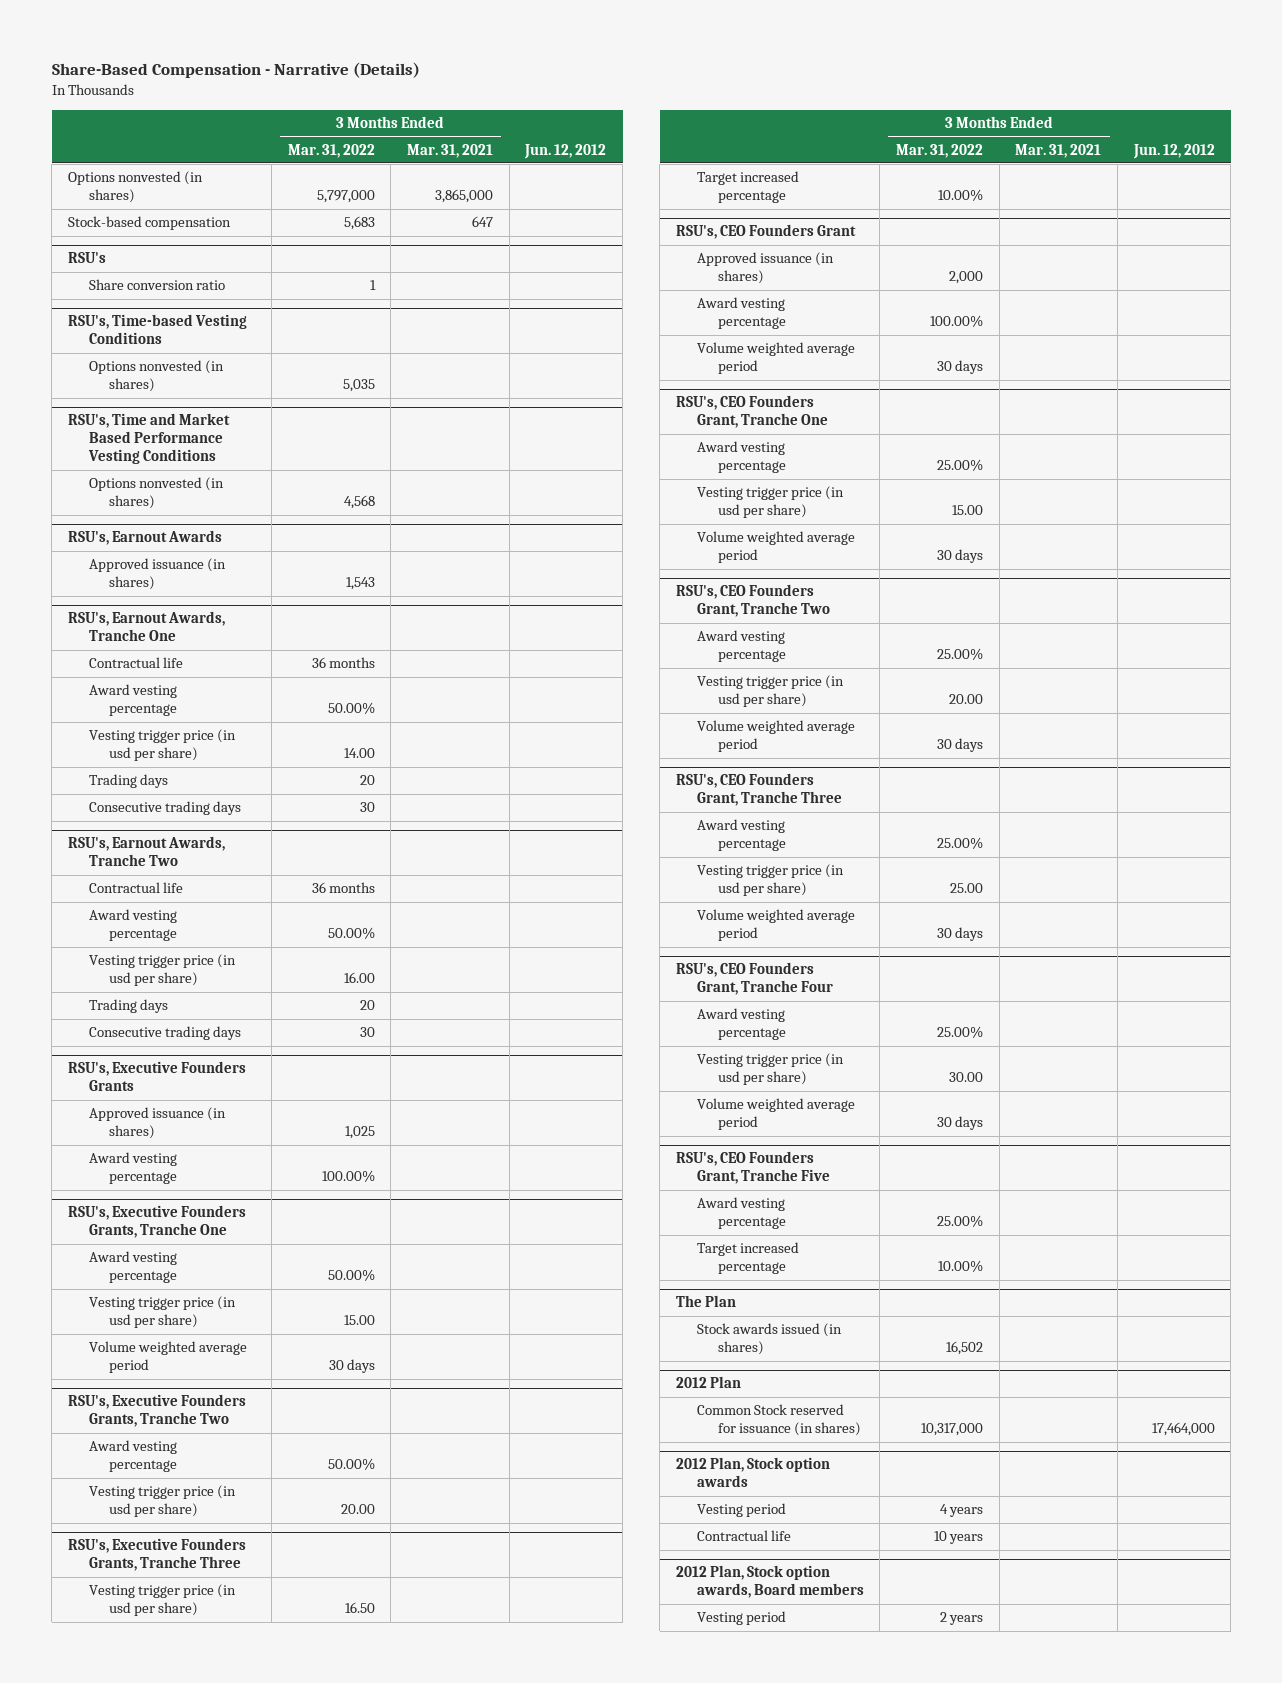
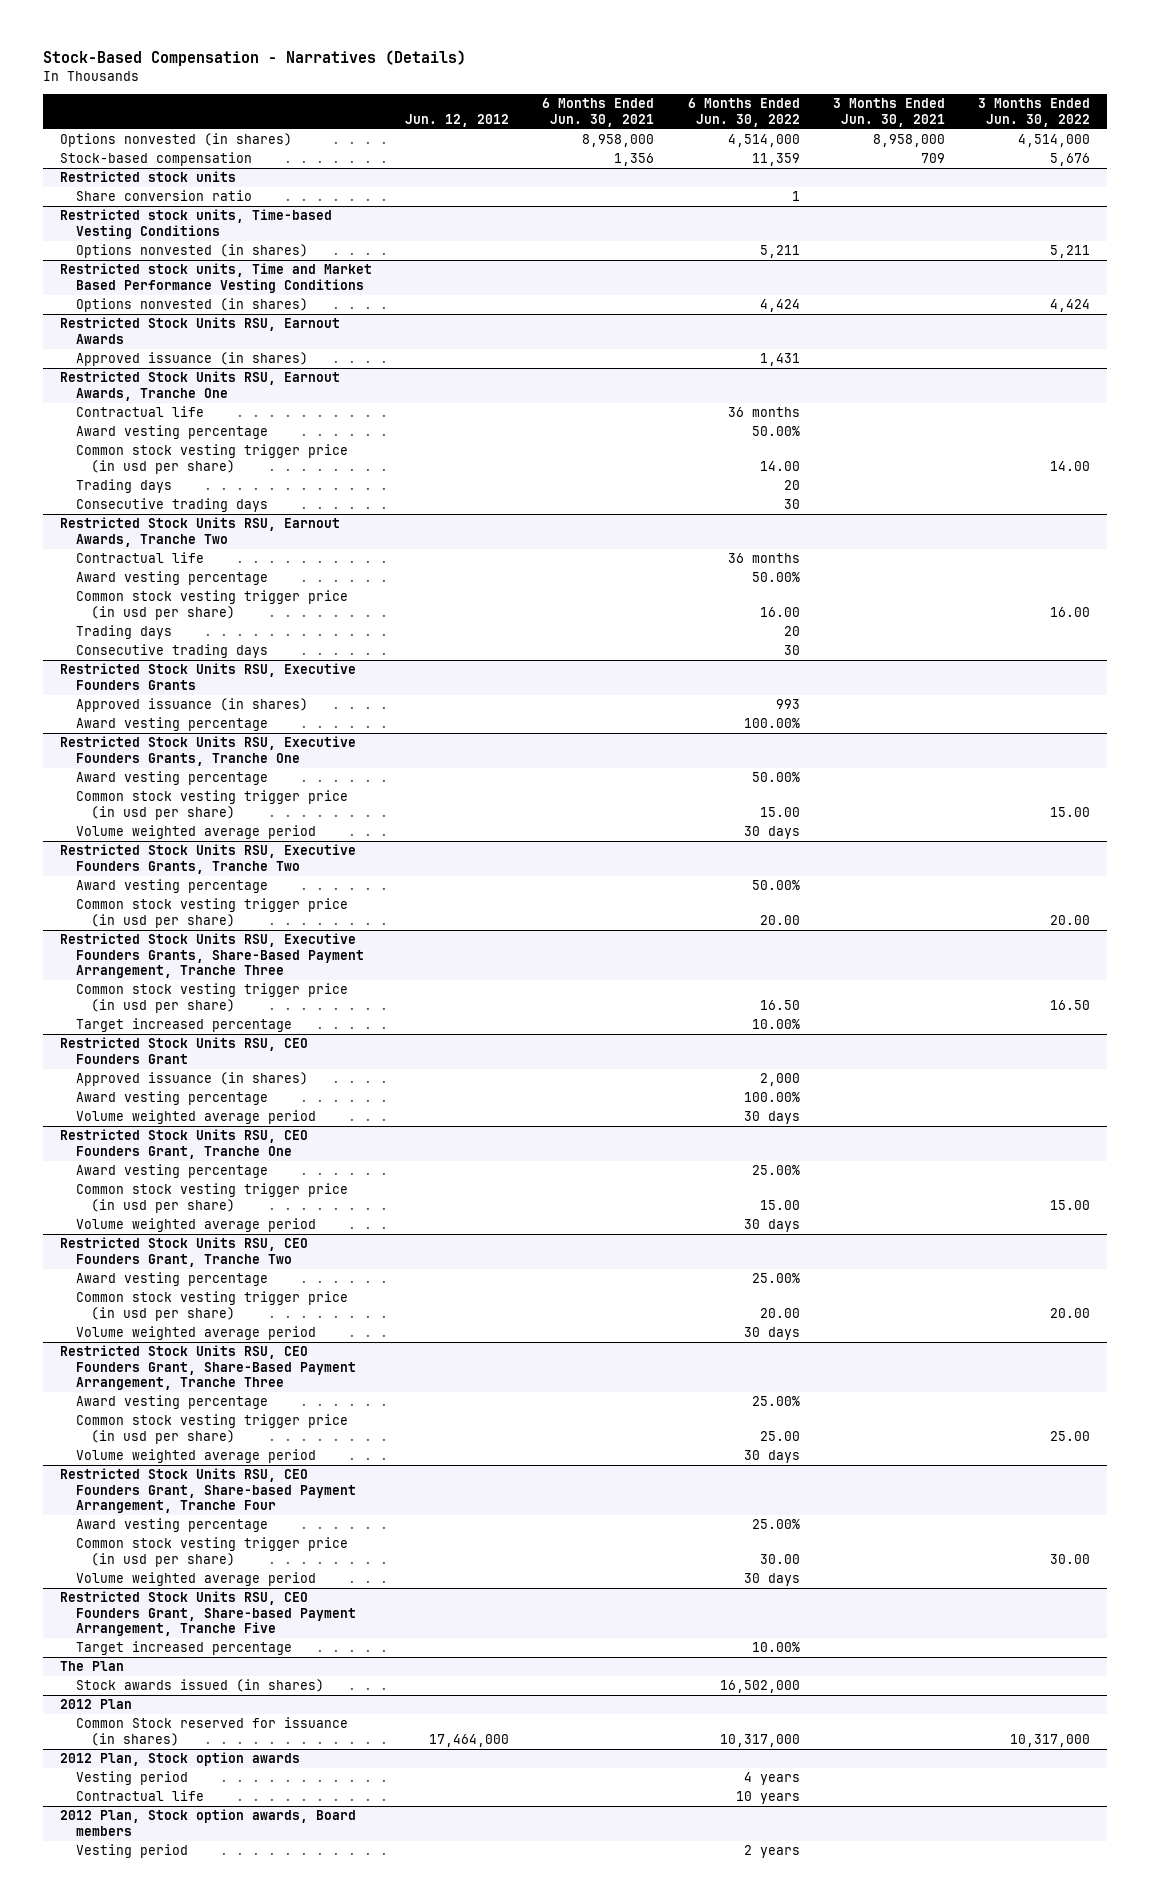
- Share-Based Compensation - Narrative (Details)
+ Stock-Based Compensation - Narratives (Details)
- | 3 Months Ended Mar. 31, 2022 | 3 Months Ended Mar. 31, 2021 | Jun. 12, 2012
+ | Jun. 12, 2012 | 6 Months Ended Jun. 30, 2021 | 6 Months Ended Jun. 30, 2022 | 3 Months Ended Jun. 30, 2021 | 3 Months Ended Jun. 30, 2022
- RSU's
+ Restricted stock units
- RSU's, Time-based Vesting Conditions
- Options nonvested (in shares) | 5,035 | |
- RSU's, Time and Market Based Performance Vesting Conditions
+ Restricted stock units, Time-based Vesting Conditions
+ Options nonvested (in shares) | | | 5,211 | | 5,211
+ Restricted stock units, Time and Market Based Performance Vesting Conditions
- RSU's, Earnout Awards
+ Restricted Stock Units RSU, Earnout Awards
- RSU's, Earnout Awards, Tranche One
+ Restricted Stock Units RSU, Earnout Awards, Tranche One
- Vesting trigger price (in usd per share) | 14.00 | |
+ Common stock vesting trigger price (in usd per share) | | | 14.00 | | 14.00
- RSU's, Earnout Awards, Tranche Two
+ Restricted Stock Units RSU, Earnout Awards, Tranche Two
- Vesting trigger price (in usd per share) | 16.00 | |
+ Common stock vesting trigger price (in usd per share) | | | 16.00 | | 16.00
- RSU's, Executive Founders Grants
+ Restricted Stock Units RSU, Executive Founders Grants
- RSU's, Executive Founders Grants, Tranche One
+ Restricted Stock Units RSU, Executive Founders Grants, Tranche One
- Vesting trigger price (in usd per share) | 15.00 | |
+ Common stock vesting trigger price (in usd per share) | | | 15.00 | | 15.00
- RSU's, Executive Founders Grants, Tranche Two
+ Restricted Stock Units RSU, Executive Founders Grants, Tranche Two
- Vesting trigger price (in usd per share) | 20.00 | |
- RSU's, Executive Founders Grants, Tranche Three
- Vesting trigger price (in usd per share) | 16.50 | |
- Target increased percentage | 10.00% | |
- RSU's, CEO Founders Grant
+ Common stock vesting trigger price (in usd per share) | | | 20.00 | | 20.00
+ Restricted Stock Units RSU, Executive Founders Grants, Share-Based Payment Arrangement, Tranche Three
+ Common stock vesting trigger price (in usd per share) | | | 16.50 | | 16.50
+ Target increased percentage | | | 10.00% | |
+ Restricted Stock Units RSU, CEO Founders Grant
- RSU's, CEO Founders Grant, Tranche One
+ Restricted Stock Units RSU, CEO Founders Grant, Tranche One
- Vesting trigger price (in usd per share) | 15.00 | |
+ Common stock vesting trigger price (in usd per share) | | | 15.00 | | 15.00
- RSU's, CEO Founders Grant, Tranche Two
+ Restricted Stock Units RSU, CEO Founders Grant, Tranche Two
- Vesting trigger price (in usd per share) | 20.00 | |
+ Common stock vesting trigger price (in usd per share) | | | 20.00 | | 20.00
- RSU's, CEO Founders Grant, Tranche Three
- Award vesting percentage | 25.00% | |
- Vesting trigger price (in usd per share) | 25.00 | |
- Volume weighted average period | 30 days | |
- RSU's, CEO Founders Grant, Tranche Four
- Award vesting percentage | 25.00% | |
- Vesting trigger price (in usd per share) | 30.00 | |
- Volume weighted average period | 30 days | |
- RSU's, CEO Founders Grant, Tranche Five
- Award vesting percentage | 25.00% | |
- Target increased percentage | 10.00% | |
+ Restricted Stock Units RSU, CEO Founders Grant, Share-Based Payment Arrangement, Tranche Three
+ Award vesting percentage | | | 25.00% | |
+ Common stock vesting trigger price (in usd per share) | | | 25.00 | | 25.00
+ Volume weighted average period | | | 30 days | |
+ Restricted Stock Units RSU, CEO Founders Grant, Share-based Payment Arrangement, Tranche Four
+ Award vesting percentage | | | 25.00% | |
+ Common stock vesting trigger price (in usd per share) | | | 30.00 | | 30.00
+ Volume weighted average period | | | 30 days | |
+ Restricted Stock Units RSU, CEO Founders Grant, Share-based Payment Arrangement, Tranche Five
+ Target increased percentage | | | 10.00% | |

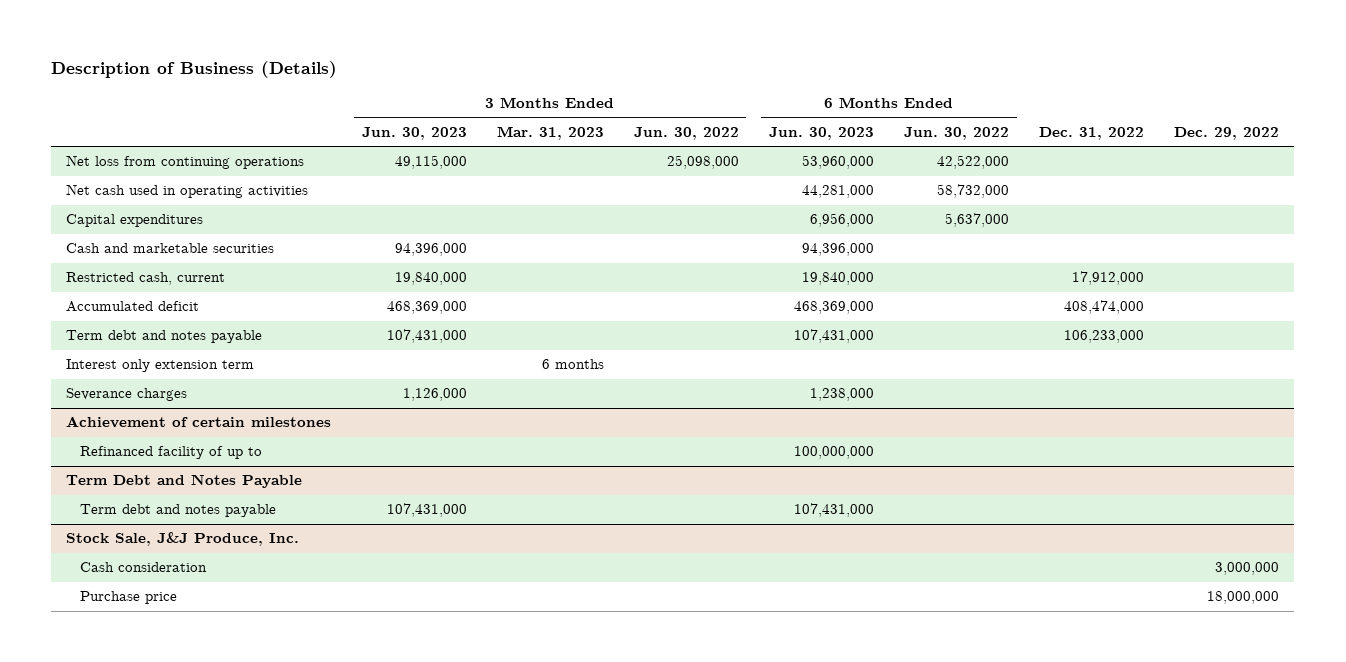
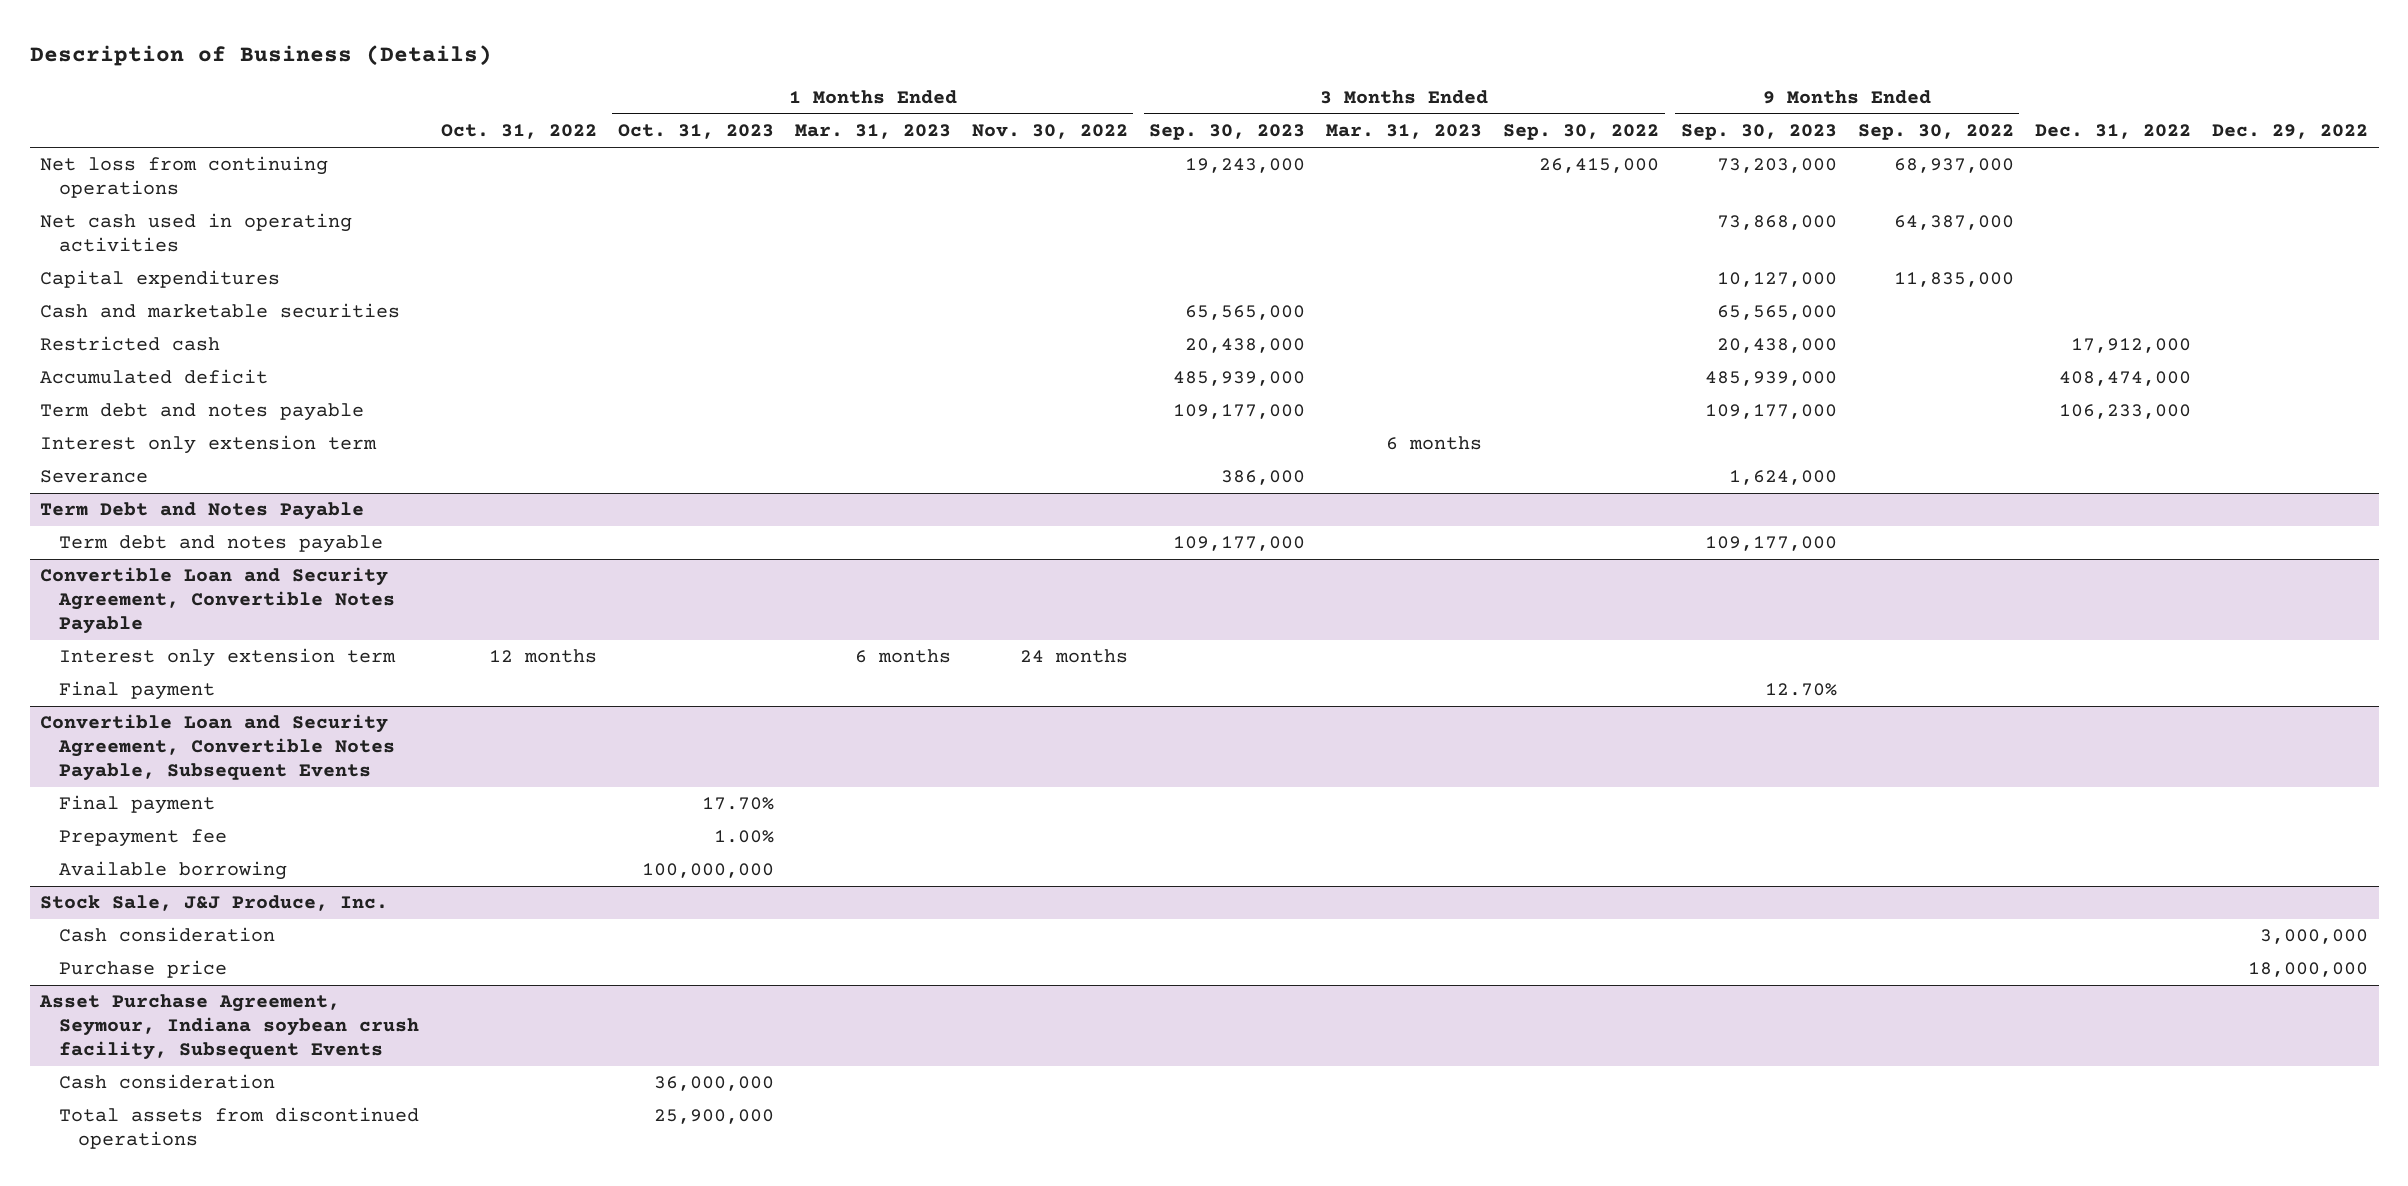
- | 3 Months Ended Jun. 30, 2023 | 3 Months Ended Mar. 31, 2023 | 3 Months Ended Jun. 30, 2022 | 6 Months Ended Jun. 30, 2023 | 6 Months Ended Jun. 30, 2022 | Dec. 31, 2022 | Dec. 29, 2022
+ | Oct. 31, 2022 | 1 Months Ended Oct. 31, 2023 | 1 Months Ended Mar. 31, 2023 | 1 Months Ended Nov. 30, 2022 | 3 Months Ended Sep. 30, 2023 | 3 Months Ended Mar. 31, 2023 | 3 Months Ended Sep. 30, 2022 | 9 Months Ended Sep. 30, 2023 | 9 Months Ended Sep. 30, 2022 | Dec. 31, 2022 | Dec. 29, 2022
- Restricted cash, current | 19,840,000 | | | 19,840,000 | | 17,912,000 |
+ Restricted cash | | | | | 20,438,000 | | | 20,438,000 | | 17,912,000 |
- Severance charges | 1,126,000 | | | 1,238,000 | | |
- Achievement of certain milestones
- Refinanced facility of up to | | | | 100,000,000 | | |
+ Severance | | | | | 386,000 | | | 1,624,000 | | |
+ Convertible Loan and Security Agreement, Convertible Notes Payable
+ Interest only extension term | 12 months | | 6 months | 24 months | | | | | | |
+ Final payment | | | | | | | | 12.70% | | |
+ Convertible Loan and Security Agreement, Convertible Notes Payable, Subsequent Events
+ Final payment | | 17.70% | | | | | | | | |
+ Prepayment fee | | 1.00% | | | | | | | | |
+ Available borrowing | | 100,000,000 | | | | | | | | |
+ Asset Purchase Agreement, Seymour, Indiana soybean crush facility, Subsequent Events
+ Cash consideration | | 36,000,000 | | | | | | | | |
+ Total assets from discontinued operations | | 25,900,000 | | | | | | | | |

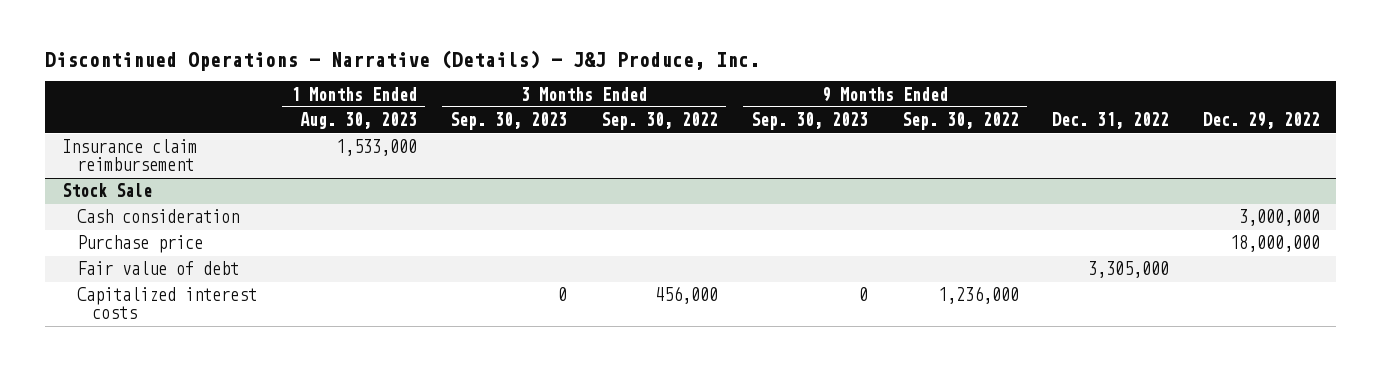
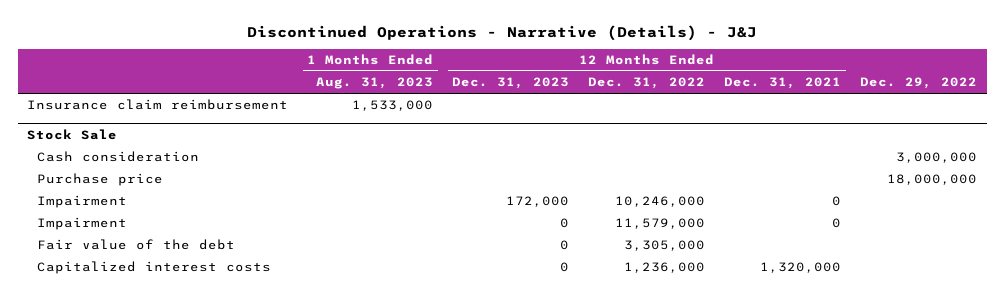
- Discontinued Operations - Narrative (Details) - J&J Produce, Inc.
+ Discontinued Operations - Narrative (Details) - J&J
- | 1 Months Ended Aug. 30, 2023 | 3 Months Ended Sep. 30, 2023 | 3 Months Ended Sep. 30, 2022 | 9 Months Ended Sep. 30, 2023 | 9 Months Ended Sep. 30, 2022 | Dec. 31, 2022 | Dec. 29, 2022
+ | 1 Months Ended Aug. 31, 2023 | 12 Months Ended Dec. 31, 2023 | 12 Months Ended Dec. 31, 2022 | 12 Months Ended Dec. 31, 2021 | Dec. 29, 2022
@ Stock Sale
- Fair value of debt | | | | | | 3,305,000 |
+ Impairment | | 172,000 | 10,246,000 | 0 |
+ Impairment | | 0 | 11,579,000 | 0 |
+ Fair value of the debt | | 0 | 3,305,000 | |

